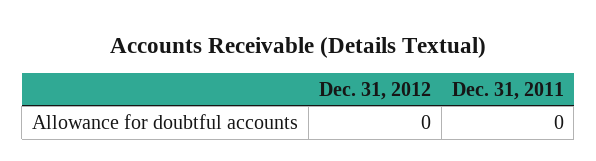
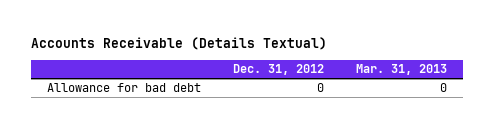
- | Dec. 31, 2012 | Dec. 31, 2011
+ | Dec. 31, 2012 | Mar. 31, 2013
- Allowance for doubtful accounts | 0 | 0
+ Allowance for bad debt | 0 | 0

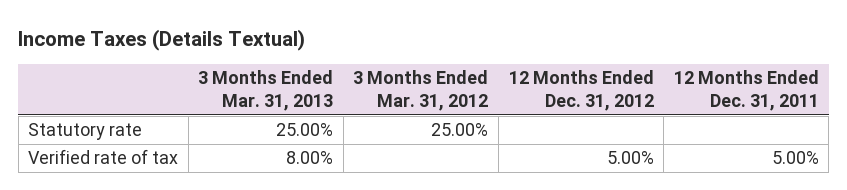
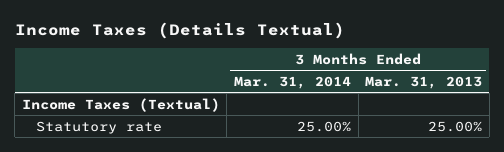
- | 3 Months Ended Mar. 31, 2013 | 3 Months Ended Mar. 31, 2012 | 12 Months Ended Dec. 31, 2012 | 12 Months Ended Dec. 31, 2011
+ | 3 Months Ended Mar. 31, 2014 | 3 Months Ended Mar. 31, 2013
+ Income Taxes (Textual)
- Verified rate of tax | 8.00% | | 5.00% | 5.00%

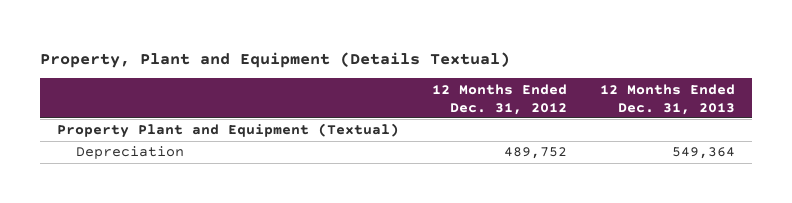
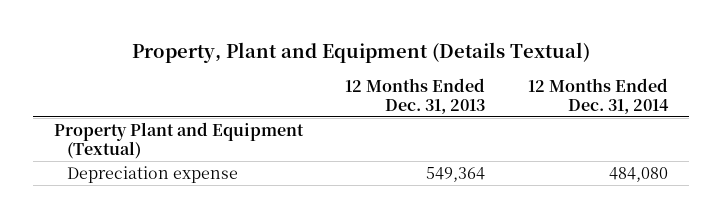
- | 12 Months Ended Dec. 31, 2012 | 12 Months Ended Dec. 31, 2013
+ | 12 Months Ended Dec. 31, 2013 | 12 Months Ended Dec. 31, 2014
- Depreciation | 489,752 | 549,364
+ Depreciation expense | 549,364 | 484,080

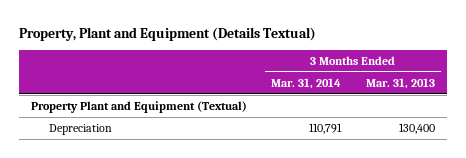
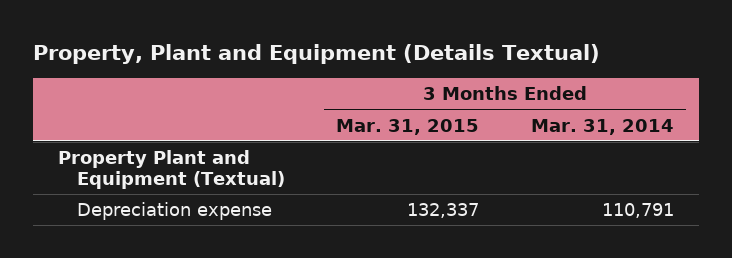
- | 3 Months Ended Mar. 31, 2014 | 3 Months Ended Mar. 31, 2013
+ | 3 Months Ended Mar. 31, 2015 | 3 Months Ended Mar. 31, 2014
- Depreciation | 110,791 | 130,400
+ Depreciation expense | 132,337 | 110,791

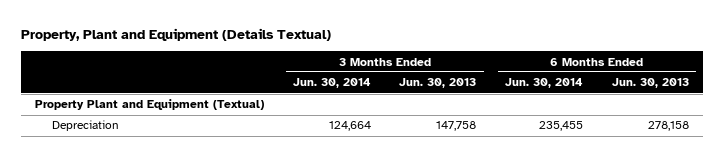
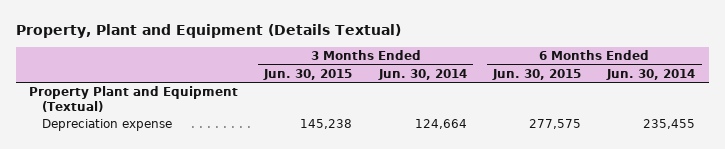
- | 3 Months Ended Jun. 30, 2014 | 3 Months Ended Jun. 30, 2013 | 6 Months Ended Jun. 30, 2014 | 6 Months Ended Jun. 30, 2013
+ | 3 Months Ended Jun. 30, 2015 | 3 Months Ended Jun. 30, 2014 | 6 Months Ended Jun. 30, 2015 | 6 Months Ended Jun. 30, 2014
- Depreciation | 124,664 | 147,758 | 235,455 | 278,158
+ Depreciation expense | 145,238 | 124,664 | 277,575 | 235,455

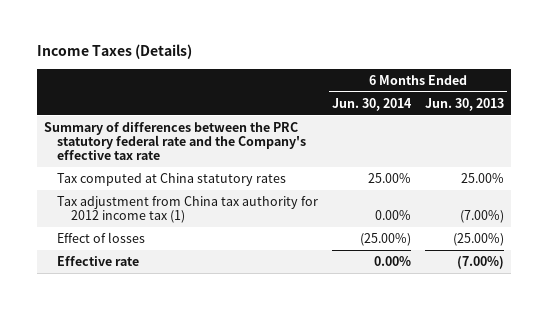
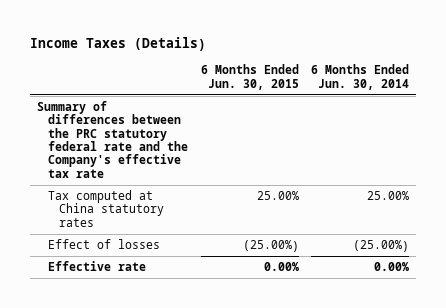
- | 6 Months Ended Jun. 30, 2014 | 6 Months Ended Jun. 30, 2013
+ | 6 Months Ended Jun. 30, 2015 | 6 Months Ended Jun. 30, 2014
- Tax adjustment from China tax authority for 2012 income tax (1) | 0.00% | (7.00%)

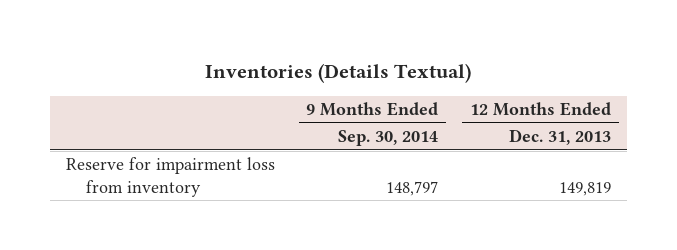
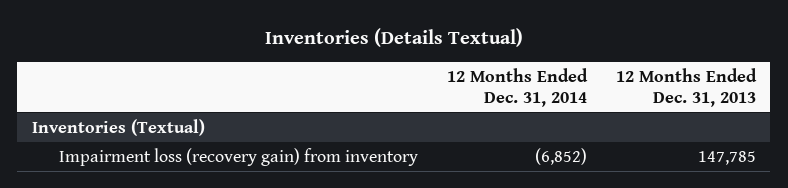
- | 9 Months Ended Sep. 30, 2014 | 12 Months Ended Dec. 31, 2013
+ | 12 Months Ended Dec. 31, 2014 | 12 Months Ended Dec. 31, 2013
- Reserve for impairment loss from inventory | 148,797 | 149,819
+ Inventories (Textual)
+ Impairment loss (recovery gain) from inventory | (6,852) | 147,785

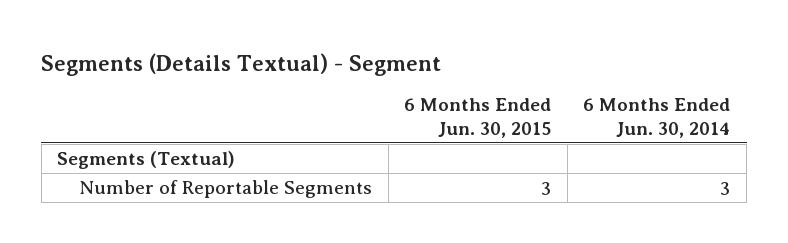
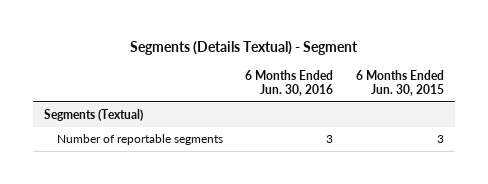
- | 6 Months Ended Jun. 30, 2015 | 6 Months Ended Jun. 30, 2014
+ | 6 Months Ended Jun. 30, 2016 | 6 Months Ended Jun. 30, 2015
- Number of Reportable Segments | 3 | 3
+ Number of reportable segments | 3 | 3

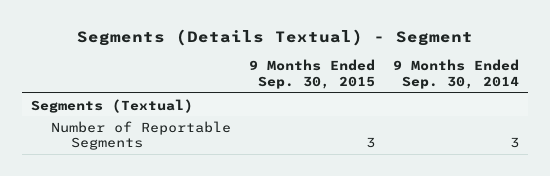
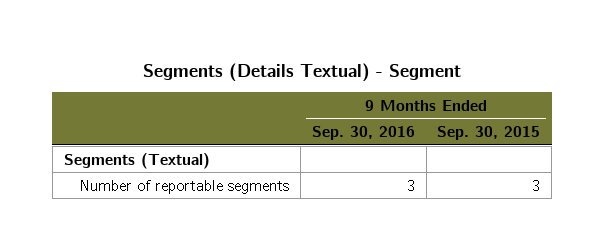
- | 9 Months Ended Sep. 30, 2015 | 9 Months Ended Sep. 30, 2014
+ | 9 Months Ended Sep. 30, 2016 | 9 Months Ended Sep. 30, 2015
- Number of Reportable Segments | 3 | 3
+ Number of reportable segments | 3 | 3

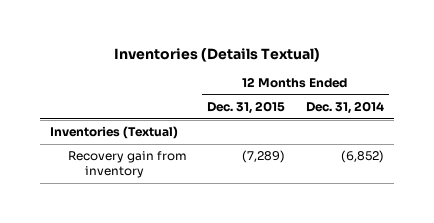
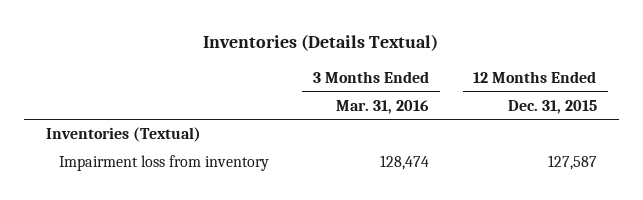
- | 12 Months Ended Dec. 31, 2015 | 12 Months Ended Dec. 31, 2014
+ | 3 Months Ended Mar. 31, 2016 | 12 Months Ended Dec. 31, 2015
- Recovery gain from inventory | (7,289) | (6,852)
+ Impairment loss from inventory | 128,474 | 127,587

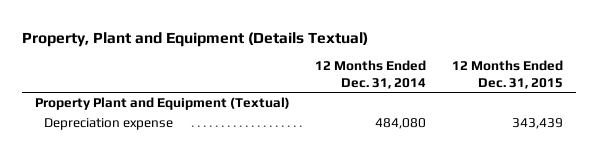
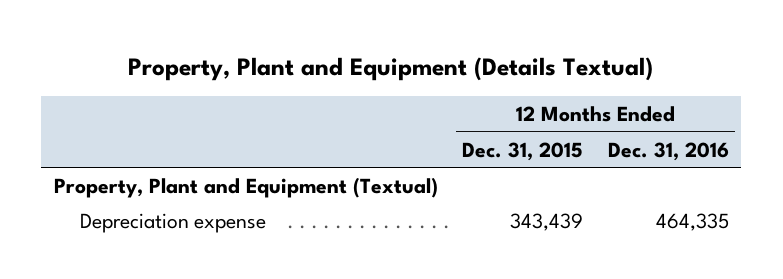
- | 12 Months Ended Dec. 31, 2014 | 12 Months Ended Dec. 31, 2015
+ | 12 Months Ended Dec. 31, 2015 | 12 Months Ended Dec. 31, 2016
- Property Plant and Equipment (Textual)
+ Property, Plant and Equipment (Textual)

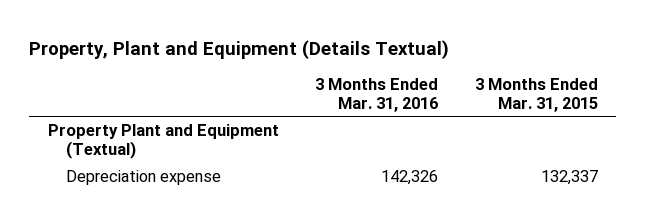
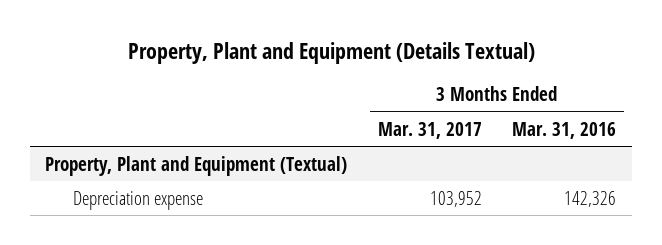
- | 3 Months Ended Mar. 31, 2016 | 3 Months Ended Mar. 31, 2015
+ | 3 Months Ended Mar. 31, 2017 | 3 Months Ended Mar. 31, 2016
- Property Plant and Equipment (Textual)
+ Property, Plant and Equipment (Textual)

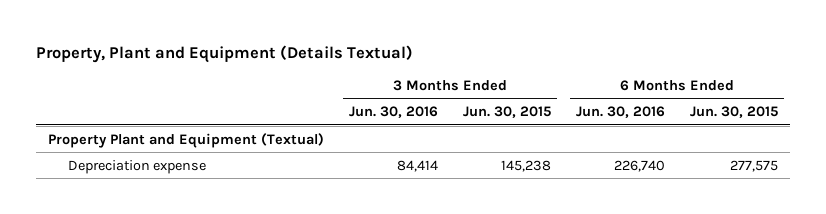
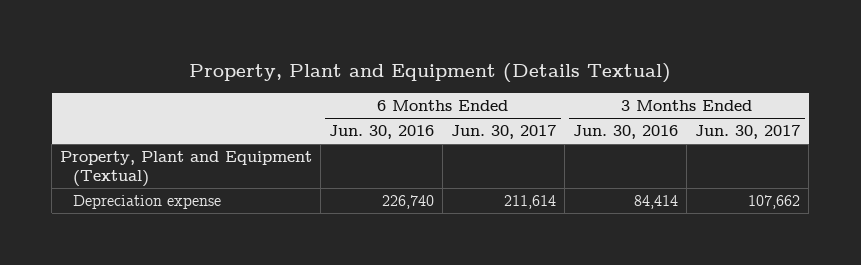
- | 3 Months Ended Jun. 30, 2016 | 3 Months Ended Jun. 30, 2015 | 6 Months Ended Jun. 30, 2016 | 6 Months Ended Jun. 30, 2015
+ | 6 Months Ended Jun. 30, 2016 | 6 Months Ended Jun. 30, 2017 | 3 Months Ended Jun. 30, 2016 | 3 Months Ended Jun. 30, 2017
- Property Plant and Equipment (Textual)
+ Property, Plant and Equipment (Textual)

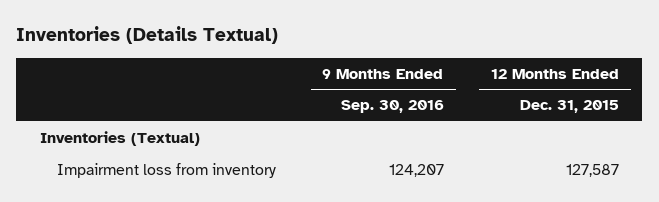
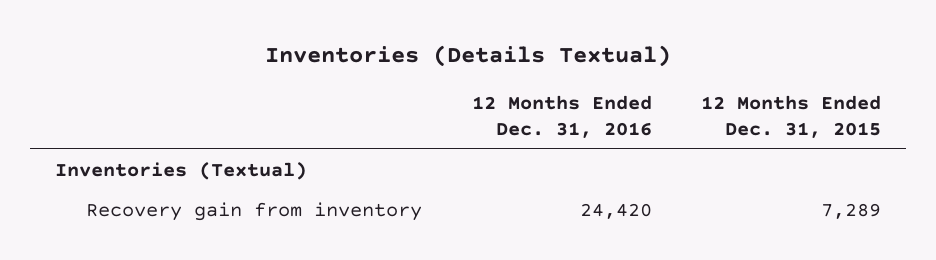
- | 9 Months Ended Sep. 30, 2016 | 12 Months Ended Dec. 31, 2015
+ | 12 Months Ended Dec. 31, 2016 | 12 Months Ended Dec. 31, 2015
- Impairment loss from inventory | 124,207 | 127,587
+ Recovery gain from inventory | 24,420 | 7,289

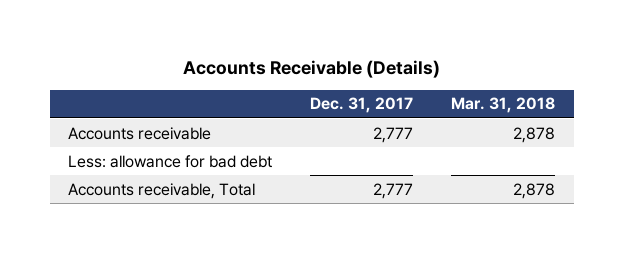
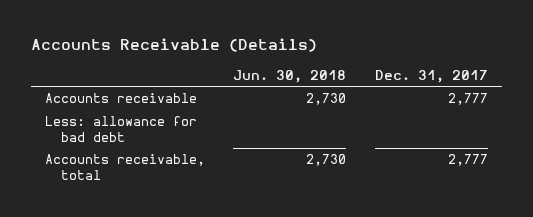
- | Dec. 31, 2017 | Mar. 31, 2018
+ | Jun. 30, 2018 | Dec. 31, 2017
- Accounts receivable, Total | 2,777 | 2,878
+ Accounts receivable, total | 2,730 | 2,777

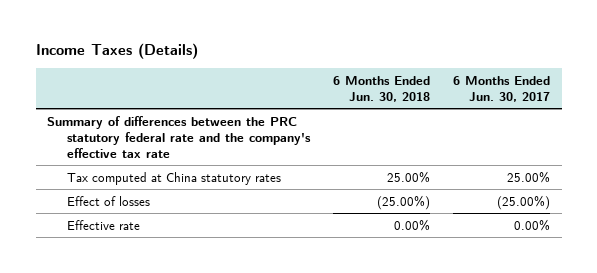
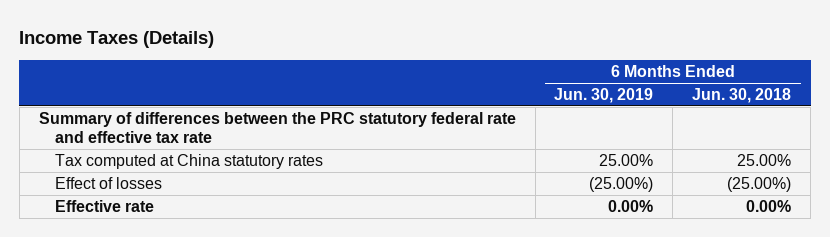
- | 6 Months Ended Jun. 30, 2018 | 6 Months Ended Jun. 30, 2017
+ | 6 Months Ended Jun. 30, 2019 | 6 Months Ended Jun. 30, 2018
- Summary of differences between the PRC statutory federal rate and the company's effective tax rate
+ Summary of differences between the PRC statutory federal rate and effective tax rate

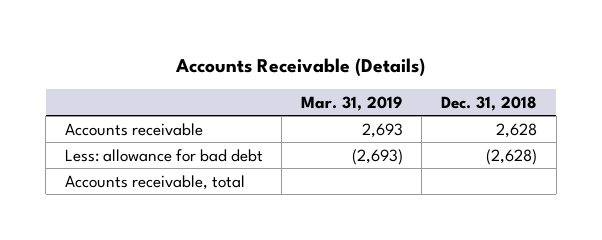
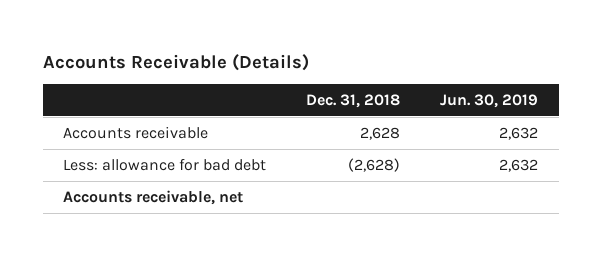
- | Mar. 31, 2019 | Dec. 31, 2018
+ | Dec. 31, 2018 | Jun. 30, 2019
- Accounts receivable, total
+ Accounts receivable, net

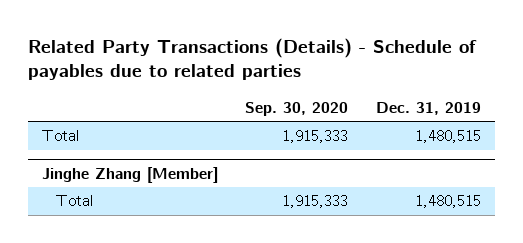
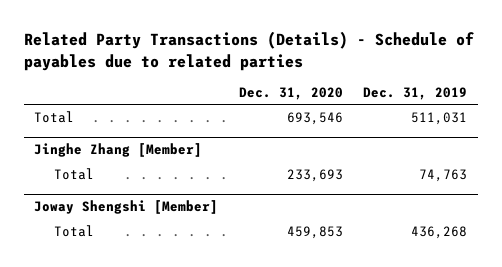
- | Sep. 30, 2020 | Dec. 31, 2019
+ | Dec. 31, 2020 | Dec. 31, 2019
- Total | 1,915,333 | 1,480,515
+ Total | 693,546 | 511,031
@ Jinghe Zhang [Member]
- Total | 1,915,333 | 1,480,515
+ Total | 233,693 | 74,763
+ Joway Shengshi [Member]
+ Total | 459,853 | 436,268

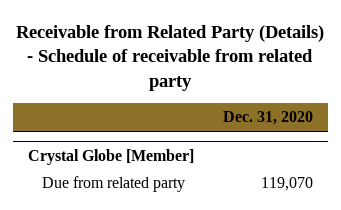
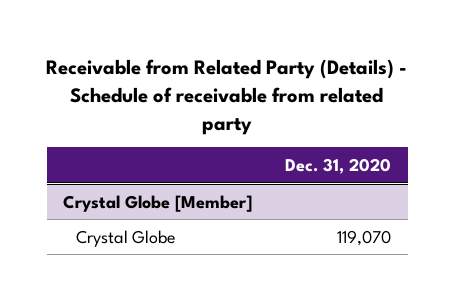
@ Crystal Globe [Member]
- Due from related party | 119,070
+ Crystal Globe | 119,070

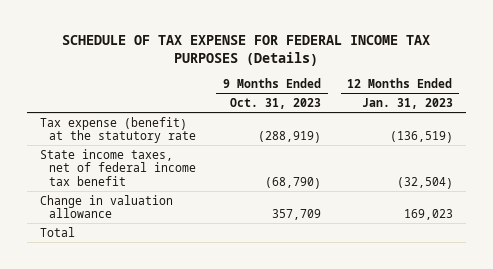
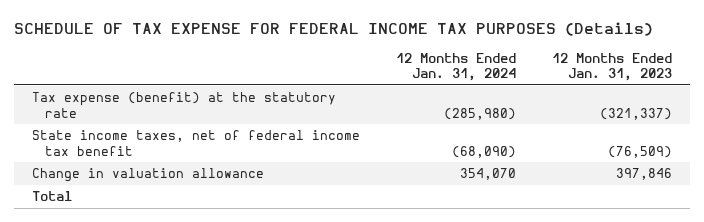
- | 9 Months Ended Oct. 31, 2023 | 12 Months Ended Jan. 31, 2023
+ | 12 Months Ended Jan. 31, 2024 | 12 Months Ended Jan. 31, 2023
- Tax expense (benefit) at the statutory rate | (288,919) | (136,519)
- State income taxes, net of federal income tax benefit | (68,790) | (32,504)
- Change in valuation allowance | 357,709 | 169,023
+ Tax expense (benefit) at the statutory rate | (285,980) | (321,337)
+ State income taxes, net of federal income tax benefit | (68,090) | (76,509)
+ Change in valuation allowance | 354,070 | 397,846

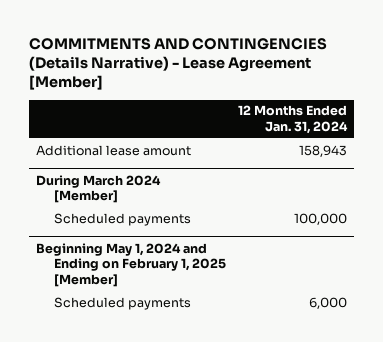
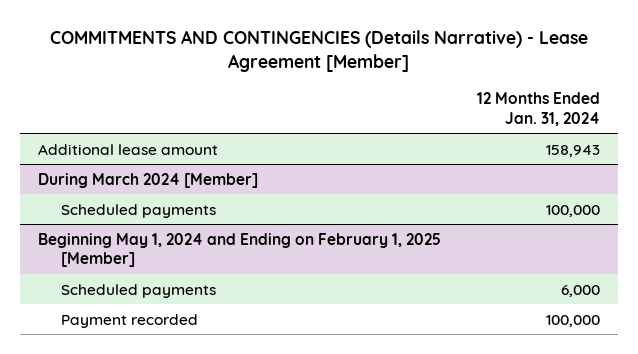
@ Beginning May 1, 2024 and Ending on February 1, 2025 [Member]
+ Payment recorded | 100,000

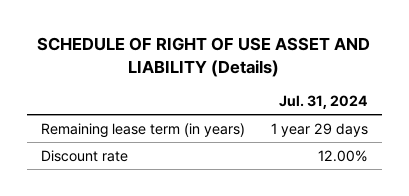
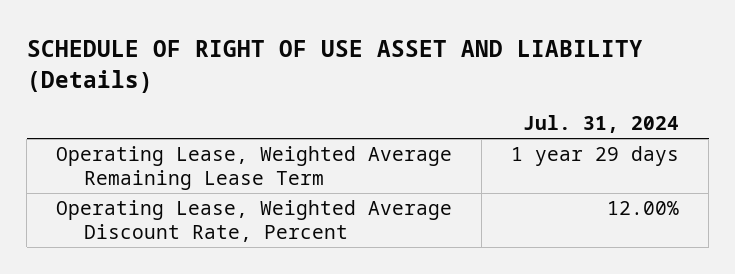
- Remaining lease term (in years) | 1 year 29 days
- Discount rate | 12.00%
+ Operating Lease, Weighted Average Remaining Lease Term | 1 year 29 days
+ Operating Lease, Weighted Average Discount Rate, Percent | 12.00%

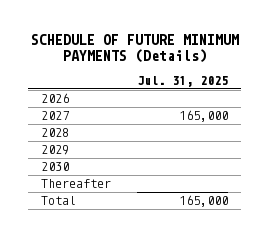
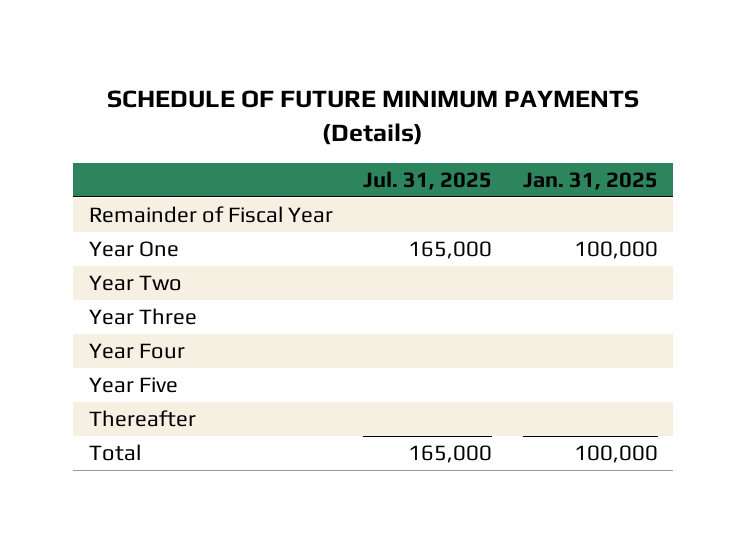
- | Jul. 31, 2025
+ | Jul. 31, 2025 | Jan. 31, 2025
- 2026
- 2027 | 165,000
- 2028
- 2029
- 2030
+ Remainder of Fiscal Year
+ Year One | 165,000 | 100,000
+ Year Two
+ Year Three
+ Year Four
+ Year Five

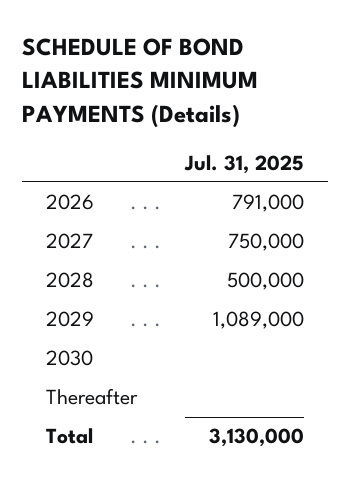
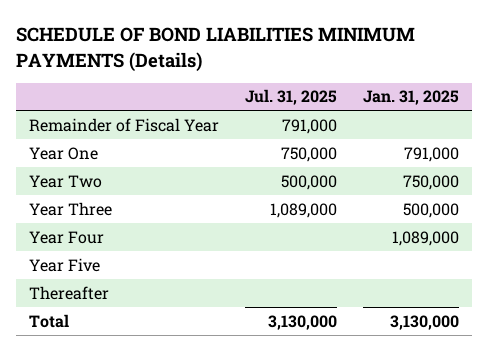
- | Jul. 31, 2025
+ | Jul. 31, 2025 | Jan. 31, 2025
- 2026 | 791,000
- 2027 | 750,000
- 2028 | 500,000
- 2029 | 1,089,000
- 2030
+ Remainder of Fiscal Year | 791,000 |
+ Year One | 750,000 | 791,000
+ Year Two | 500,000 | 750,000
+ Year Three | 1,089,000 | 500,000
+ Year Four | | 1,089,000
+ Year Five

